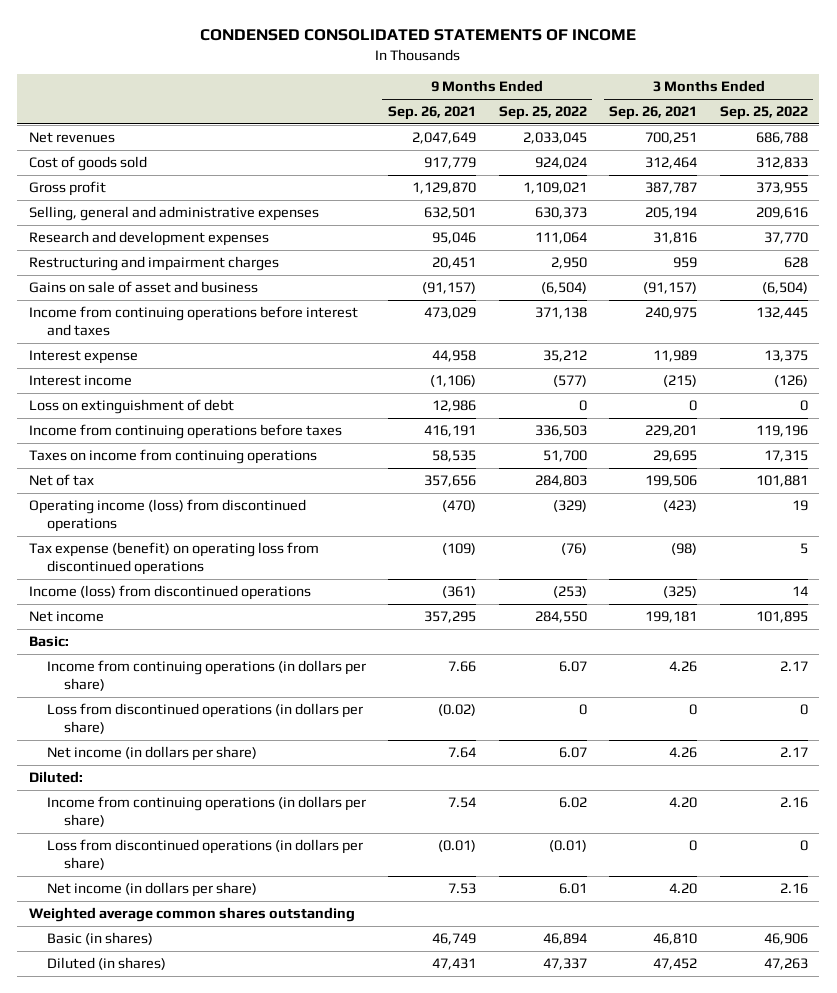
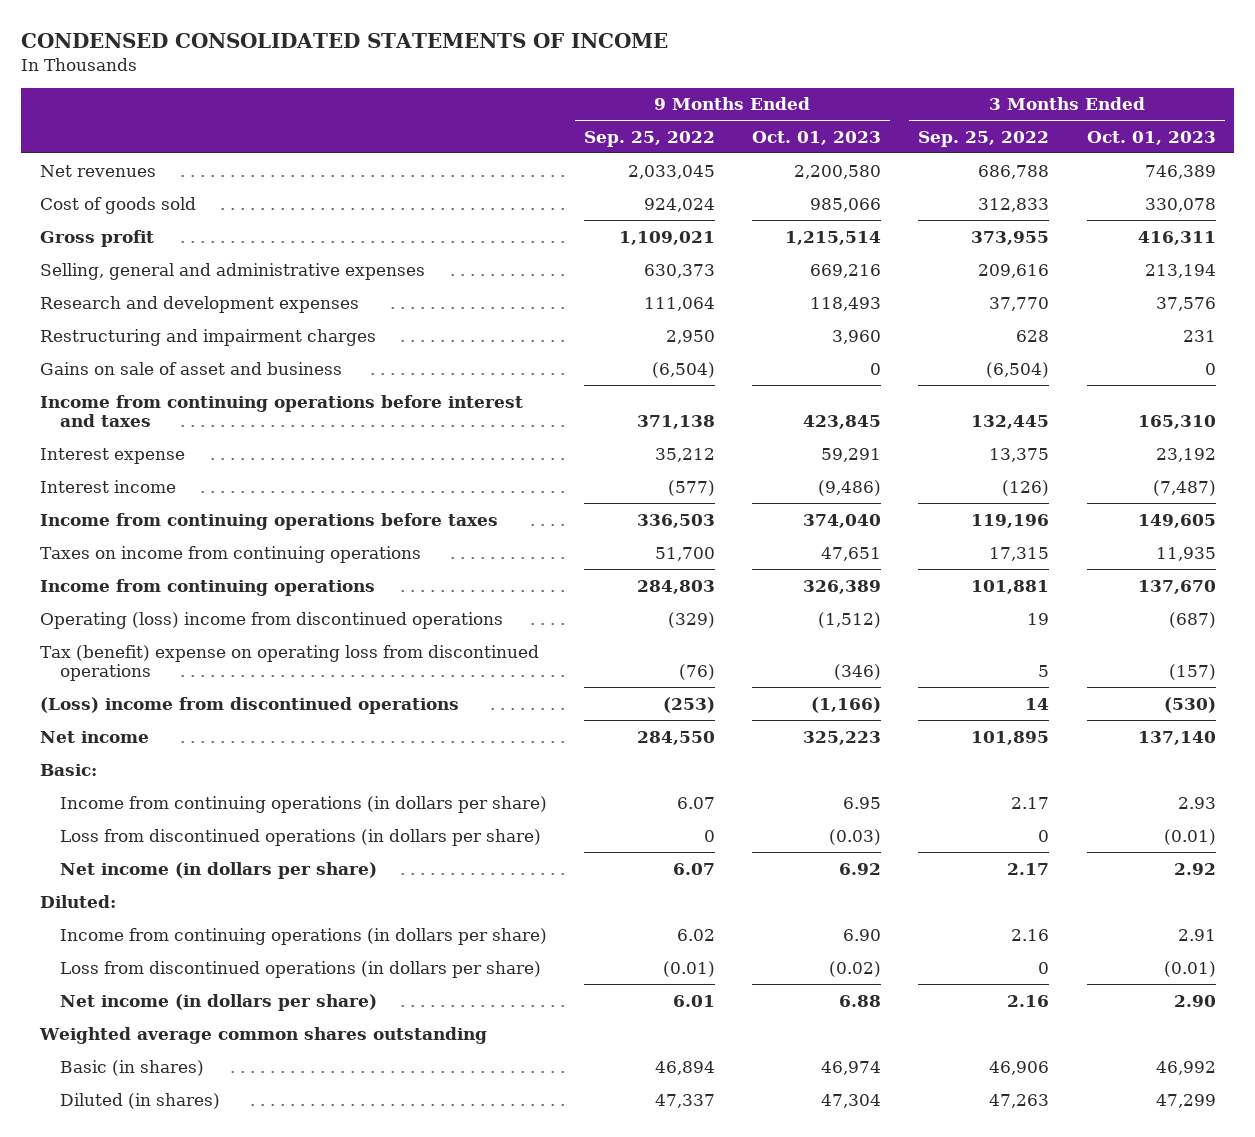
- | 9 Months Ended Sep. 26, 2021 | 9 Months Ended Sep. 25, 2022 | 3 Months Ended Sep. 26, 2021 | 3 Months Ended Sep. 25, 2022
+ | 9 Months Ended Sep. 25, 2022 | 9 Months Ended Oct. 01, 2023 | 3 Months Ended Sep. 25, 2022 | 3 Months Ended Oct. 01, 2023
- Loss on extinguishment of debt | 12,986 | 0 | 0 | 0
- Net of tax | 357,656 | 284,803 | 199,506 | 101,881
- Operating income (loss) from discontinued operations | (470) | (329) | (423) | 19
- Tax expense (benefit) on operating loss from discontinued operations | (109) | (76) | (98) | 5
- Income (loss) from discontinued operations | (361) | (253) | (325) | 14
+ Income from continuing operations | 284,803 | 326,389 | 101,881 | 137,670
+ Operating (loss) income from discontinued operations | (329) | (1,512) | 19 | (687)
+ Tax (benefit) expense on operating loss from discontinued operations | (76) | (346) | 5 | (157)
+ (Loss) income from discontinued operations | (253) | (1,166) | 14 | (530)

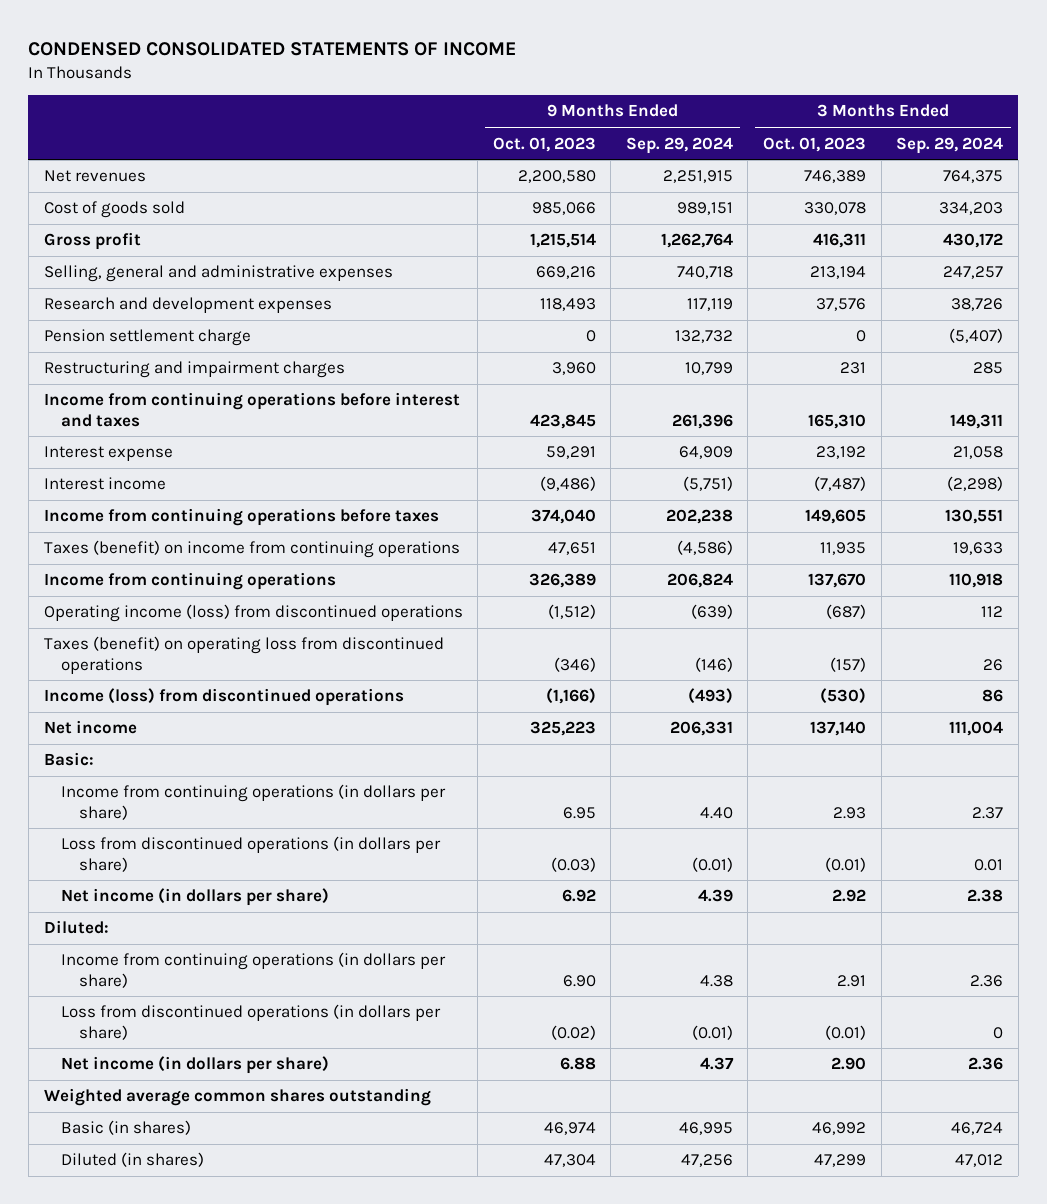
- | 9 Months Ended Sep. 25, 2022 | 9 Months Ended Oct. 01, 2023 | 3 Months Ended Sep. 25, 2022 | 3 Months Ended Oct. 01, 2023
+ | 9 Months Ended Oct. 01, 2023 | 9 Months Ended Sep. 29, 2024 | 3 Months Ended Oct. 01, 2023 | 3 Months Ended Sep. 29, 2024
+ Pension settlement charge | 0 | 132,732 | 0 | (5,407)
- Gains on sale of asset and business | (6,504) | 0 | (6,504) | 0
- Taxes on income from continuing operations | 51,700 | 47,651 | 17,315 | 11,935
+ Taxes (benefit) on income from continuing operations | 47,651 | (4,586) | 11,935 | 19,633
- Operating (loss) income from discontinued operations | (329) | (1,512) | 19 | (687)
- Tax (benefit) expense on operating loss from discontinued operations | (76) | (346) | 5 | (157)
- (Loss) income from discontinued operations | (253) | (1,166) | 14 | (530)
+ Operating income (loss) from discontinued operations | (1,512) | (639) | (687) | 112
+ Taxes (benefit) on operating loss from discontinued operations | (346) | (146) | (157) | 26
+ Income (loss) from discontinued operations | (1,166) | (493) | (530) | 86

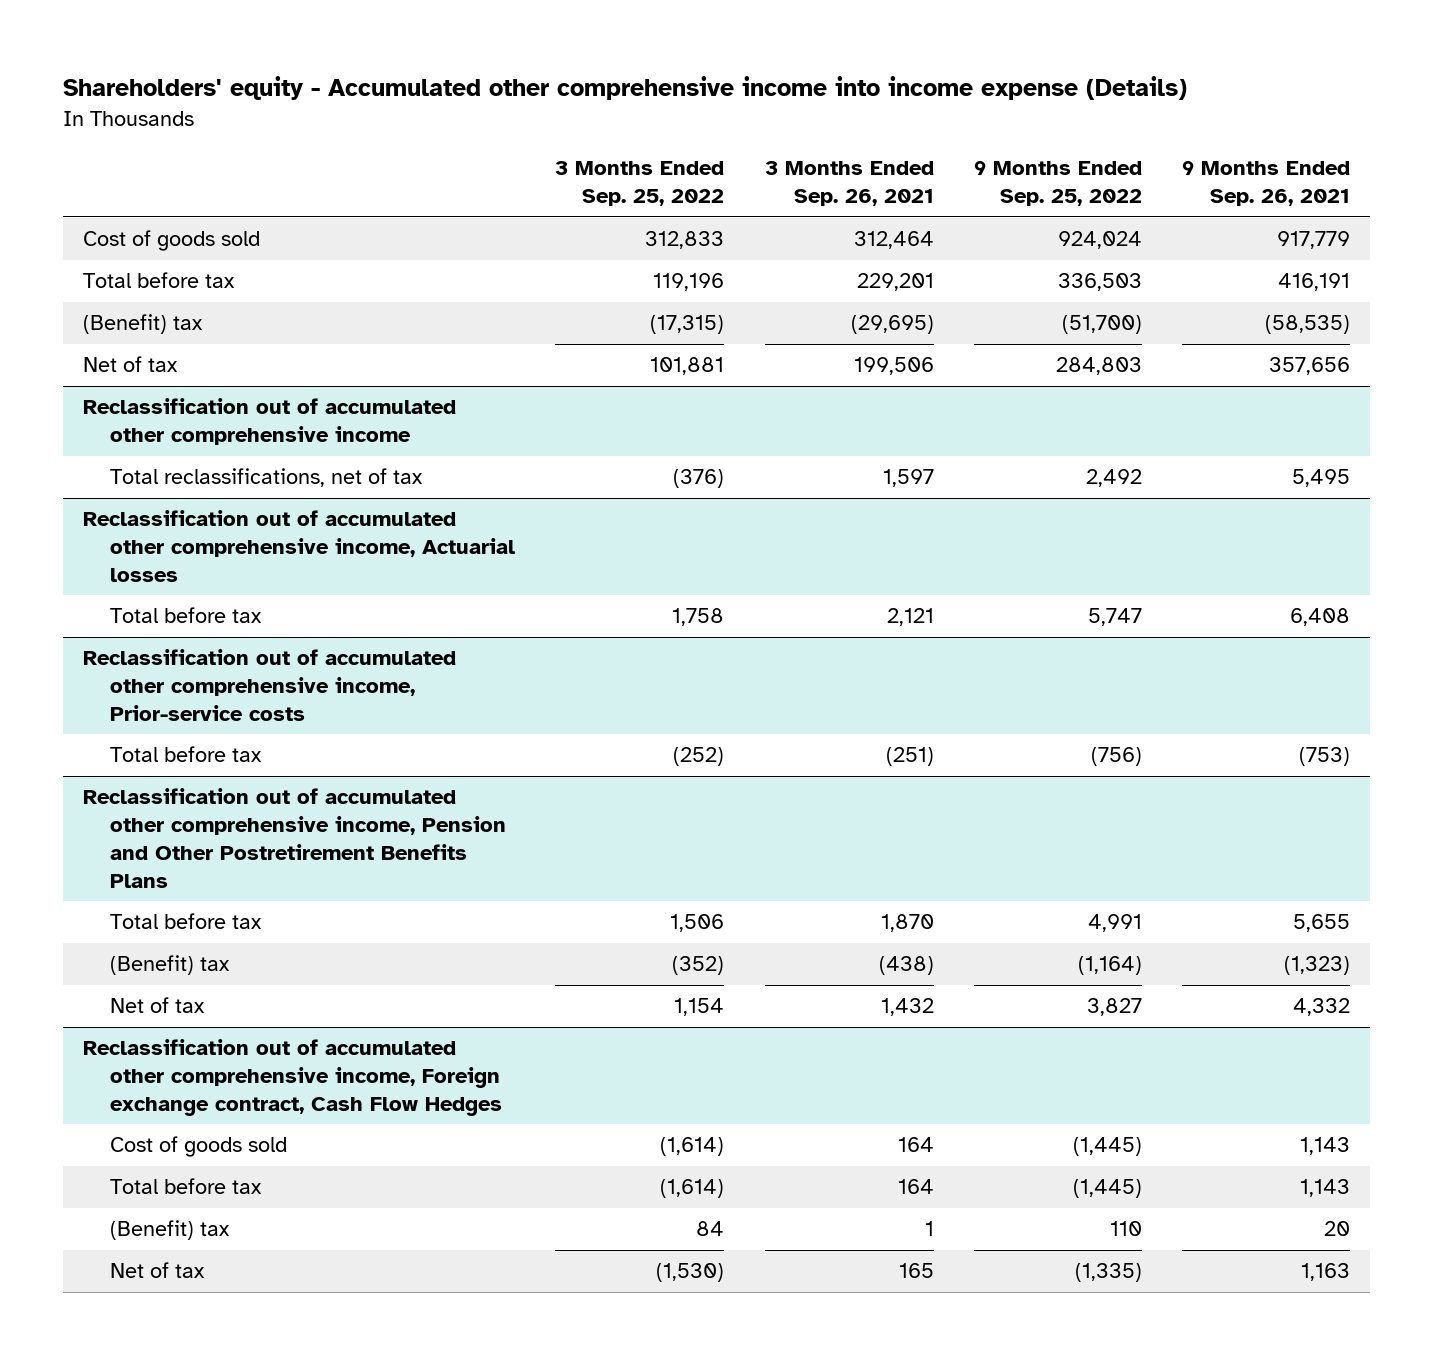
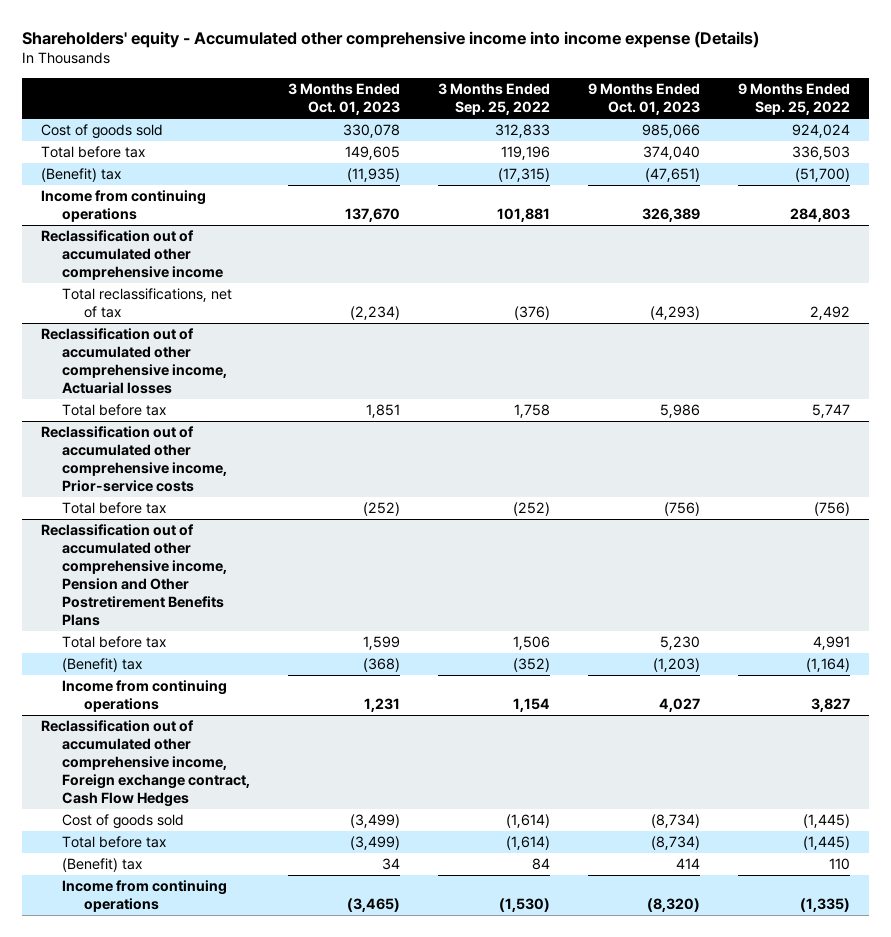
- | 3 Months Ended Sep. 25, 2022 | 3 Months Ended Sep. 26, 2021 | 9 Months Ended Sep. 25, 2022 | 9 Months Ended Sep. 26, 2021
+ | 3 Months Ended Oct. 01, 2023 | 3 Months Ended Sep. 25, 2022 | 9 Months Ended Oct. 01, 2023 | 9 Months Ended Sep. 25, 2022
- Net of tax | 101,881 | 199,506 | 284,803 | 357,656
+ Income from continuing operations | 137,670 | 101,881 | 326,389 | 284,803
@ Reclassification out of accumulated other comprehensive income, Pension and Other Postretirement Benefits Plans
- Net of tax | 1,154 | 1,432 | 3,827 | 4,332
+ Income from continuing operations | 1,231 | 1,154 | 4,027 | 3,827
@ Reclassification out of accumulated other comprehensive income, Foreign exchange contract, Cash Flow Hedges
- Net of tax | (1,530) | 165 | (1,335) | 1,163
+ Income from continuing operations | (3,465) | (1,530) | (8,320) | (1,335)

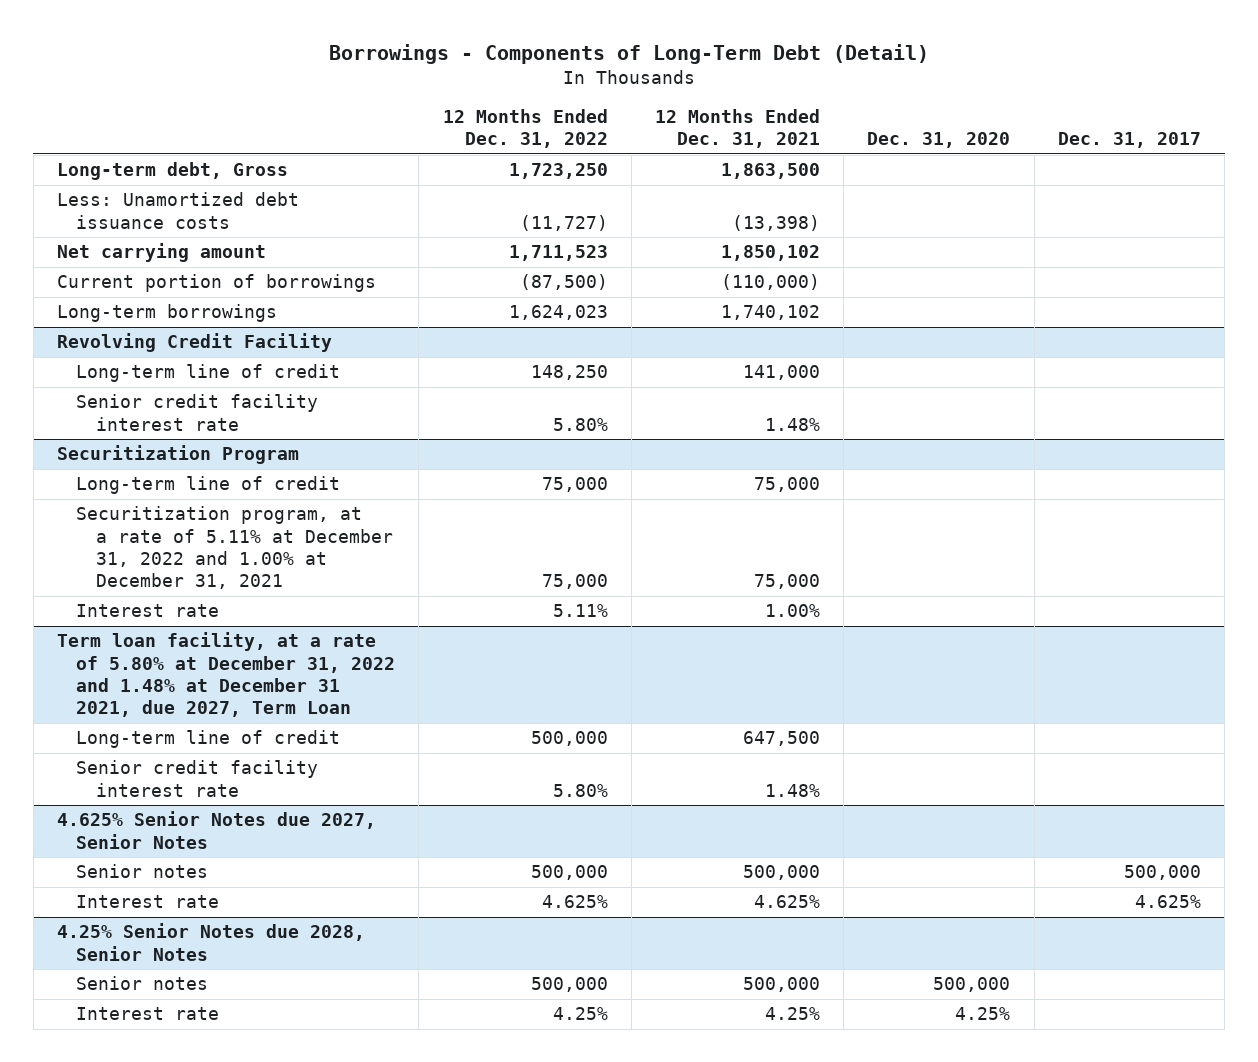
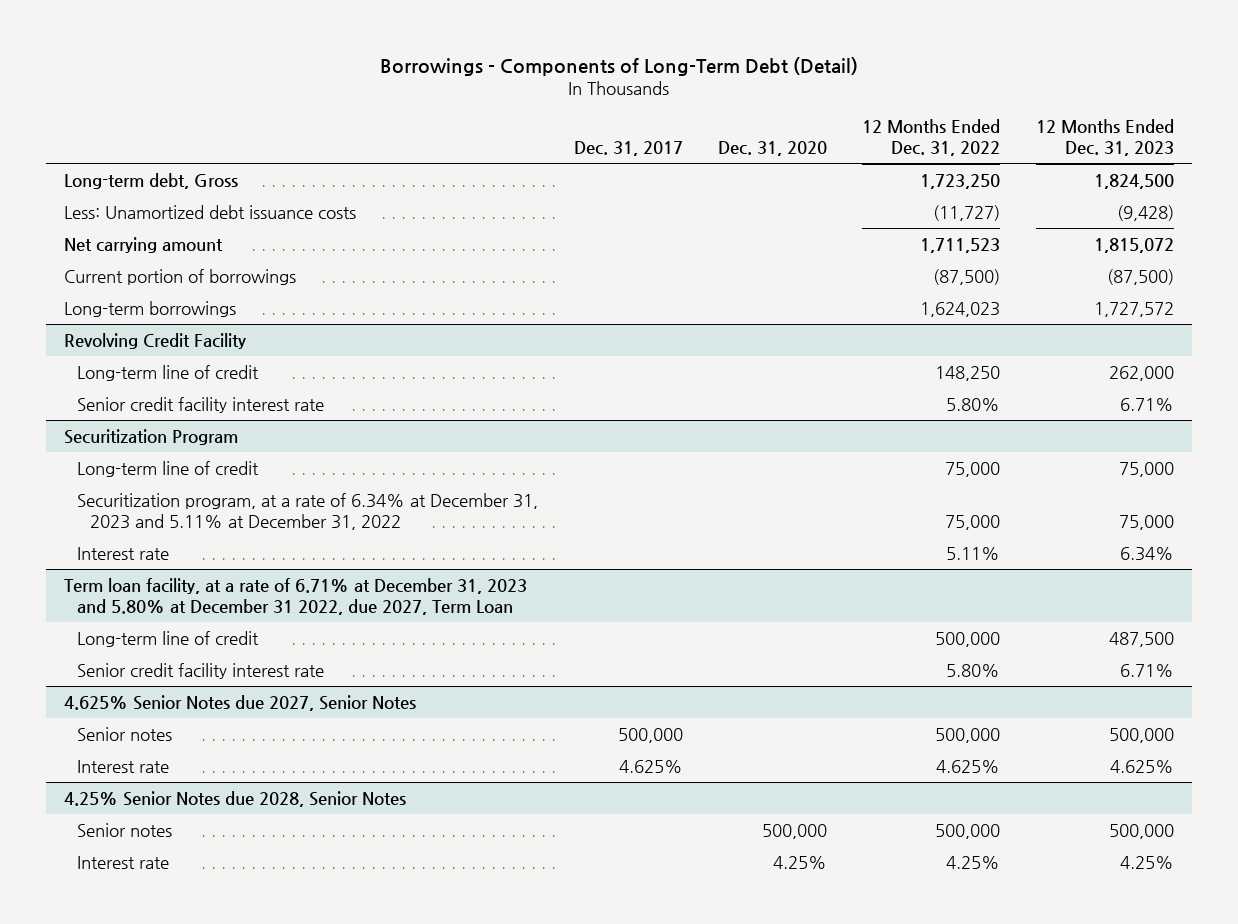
- | 12 Months Ended Dec. 31, 2022 | 12 Months Ended Dec. 31, 2021 | Dec. 31, 2020 | Dec. 31, 2017
+ | Dec. 31, 2017 | Dec. 31, 2020 | 12 Months Ended Dec. 31, 2022 | 12 Months Ended Dec. 31, 2023
@ Securitization Program
- Securitization program, at a rate of 5.11% at December 31, 2022 and 1.00% at December 31, 2021 | 75,000 | 75,000 | |
+ Securitization program, at a rate of 6.34% at December 31, 2023 and 5.11% at December 31, 2022 | | | 75,000 | 75,000
- Term loan facility, at a rate of 5.80% at December 31, 2022 and 1.48% at December 31 2021, due 2027, Term Loan
+ Term loan facility, at a rate of 6.71% at December 31, 2023 and 5.80% at December 31 2022, due 2027, Term Loan

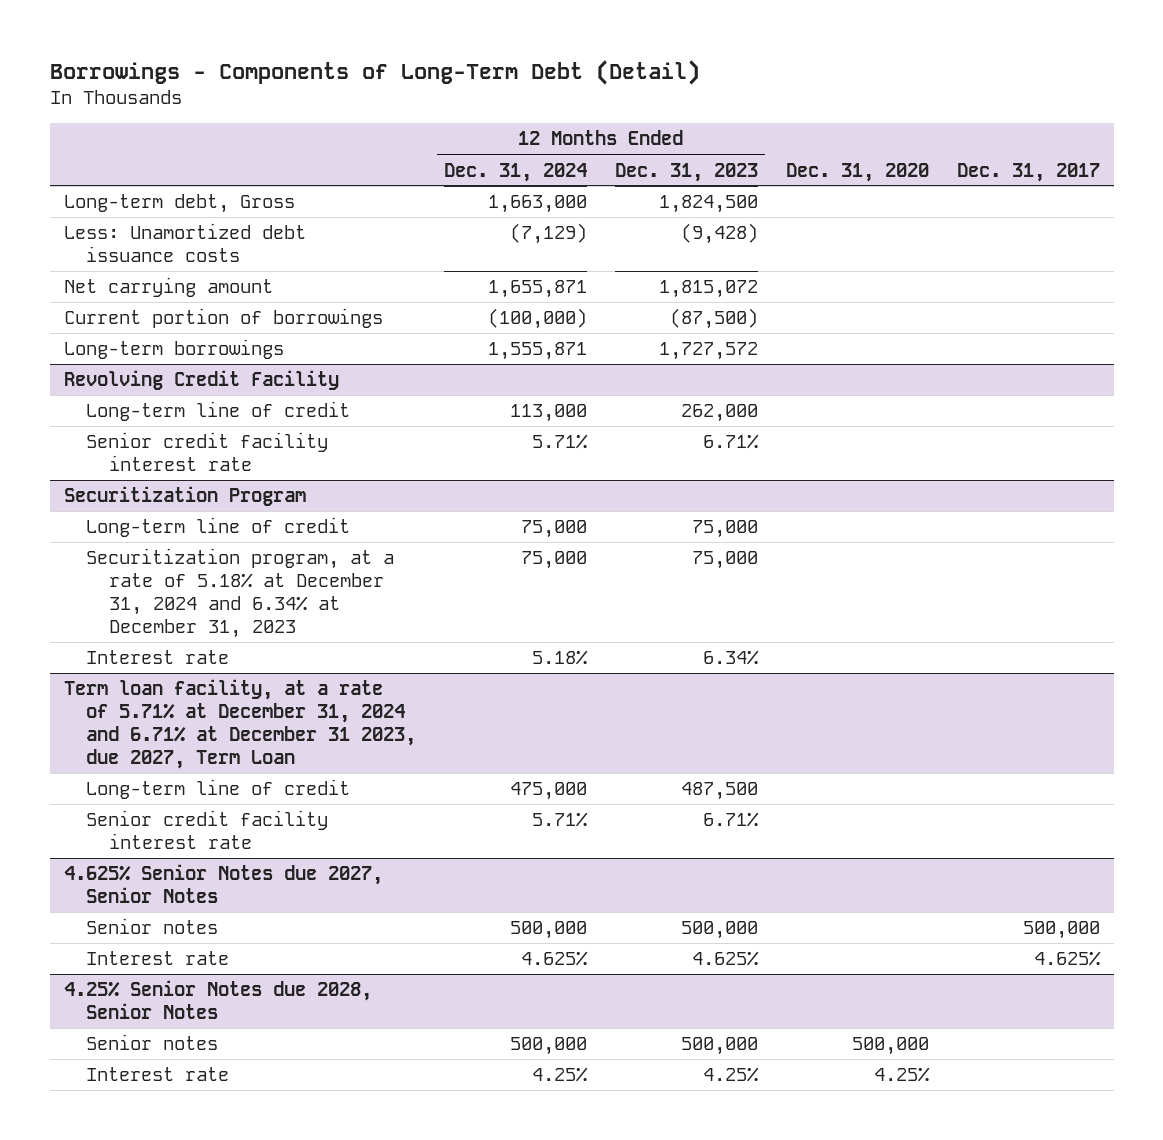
- | Dec. 31, 2017 | Dec. 31, 2020 | 12 Months Ended Dec. 31, 2022 | 12 Months Ended Dec. 31, 2023
+ | 12 Months Ended Dec. 31, 2024 | 12 Months Ended Dec. 31, 2023 | Dec. 31, 2020 | Dec. 31, 2017
@ Securitization Program
- Securitization program, at a rate of 6.34% at December 31, 2023 and 5.11% at December 31, 2022 | | | 75,000 | 75,000
+ Securitization program, at a rate of 5.18% at December 31, 2024 and 6.34% at December 31, 2023 | 75,000 | 75,000 | |
- Term loan facility, at a rate of 6.71% at December 31, 2023 and 5.80% at December 31 2022, due 2027, Term Loan
+ Term loan facility, at a rate of 5.71% at December 31, 2024 and 6.71% at December 31 2023, due 2027, Term Loan

